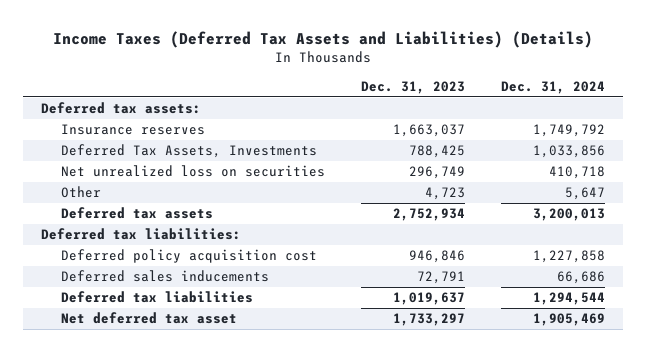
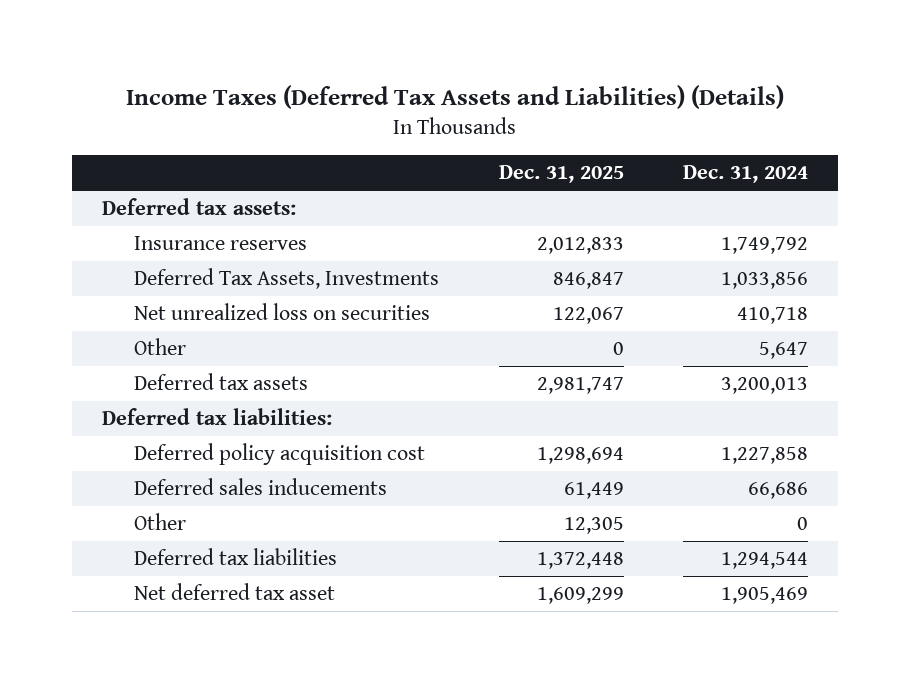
- | Dec. 31, 2023 | Dec. 31, 2024
+ | Dec. 31, 2025 | Dec. 31, 2024
+ Other | 12,305 | 0

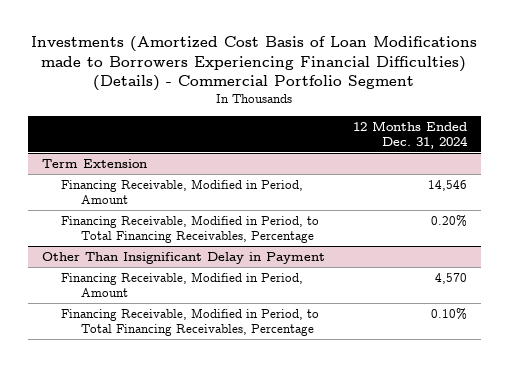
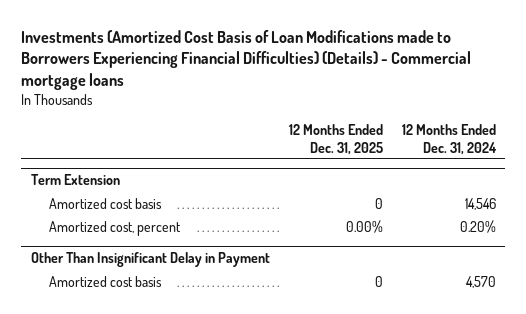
- Investments (Amortized Cost Basis of Loan Modifications made to Borrowers Experiencing Financial Difficulties) (Details) - Commercial Portfolio Segment
+ Investments (Amortized Cost Basis of Loan Modifications made to Borrowers Experiencing Financial Difficulties) (Details) - Commercial mortgage loans
- | 12 Months Ended Dec. 31, 2024
+ | 12 Months Ended Dec. 31, 2025 | 12 Months Ended Dec. 31, 2024
@ Term Extension
- Financing Receivable, Modified in Period, Amount | 14,546
- Financing Receivable, Modified in Period, to Total Financing Receivables, Percentage | 0.20%
+ Amortized cost basis | 0 | 14,546
+ Amortized cost, percent | 0.00% | 0.20%
@ Other Than Insignificant Delay in Payment
- Financing Receivable, Modified in Period, Amount | 4,570
- Financing Receivable, Modified in Period, to Total Financing Receivables, Percentage | 0.10%
+ Amortized cost basis | 0 | 4,570

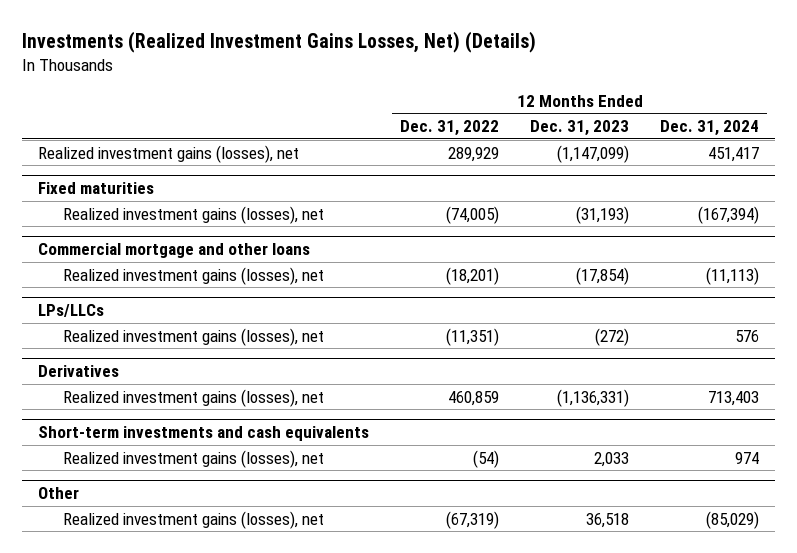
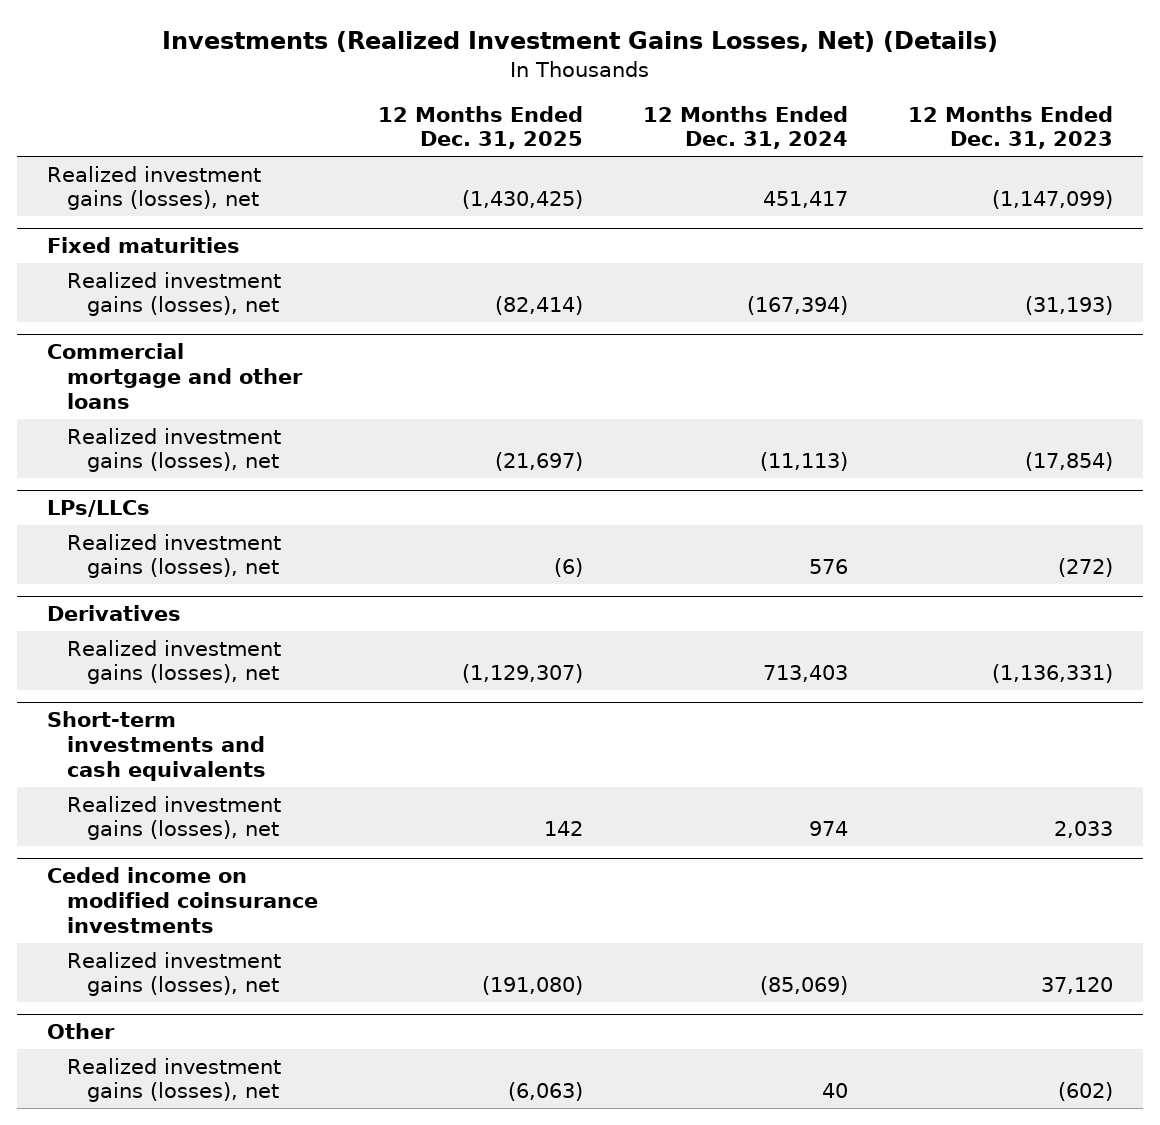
- | 12 Months Ended Dec. 31, 2022 | 12 Months Ended Dec. 31, 2023 | 12 Months Ended Dec. 31, 2024
+ | 12 Months Ended Dec. 31, 2025 | 12 Months Ended Dec. 31, 2024 | 12 Months Ended Dec. 31, 2023
+ Ceded income on modified coinsurance investments
+ Realized investment gains (losses), net | (191,080) | (85,069) | 37,120
@ Other
- Realized investment gains (losses), net | (67,319) | 36,518 | (85,029)
+ Realized investment gains (losses), net | (6,063) | 40 | (602)

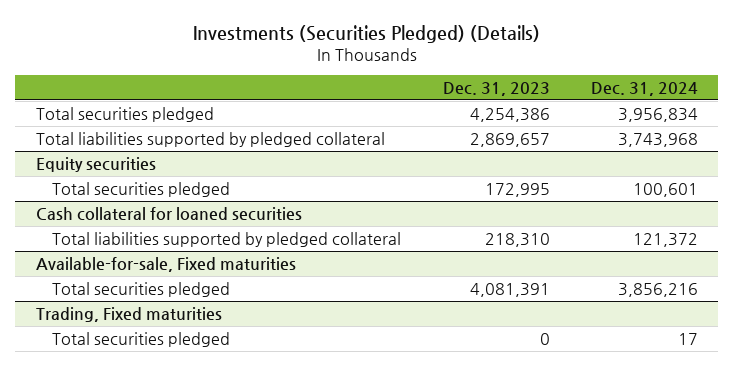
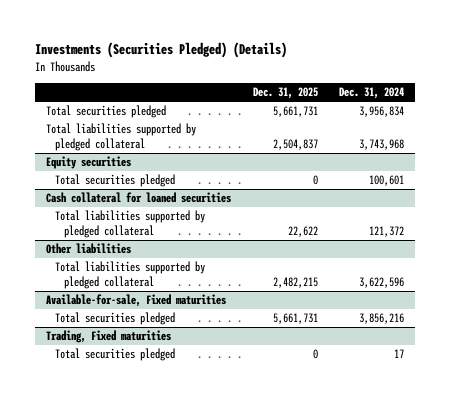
- | Dec. 31, 2023 | Dec. 31, 2024
+ | Dec. 31, 2025 | Dec. 31, 2024
+ Other liabilities
+ Total liabilities supported by pledged collateral | 2,482,215 | 3,622,596

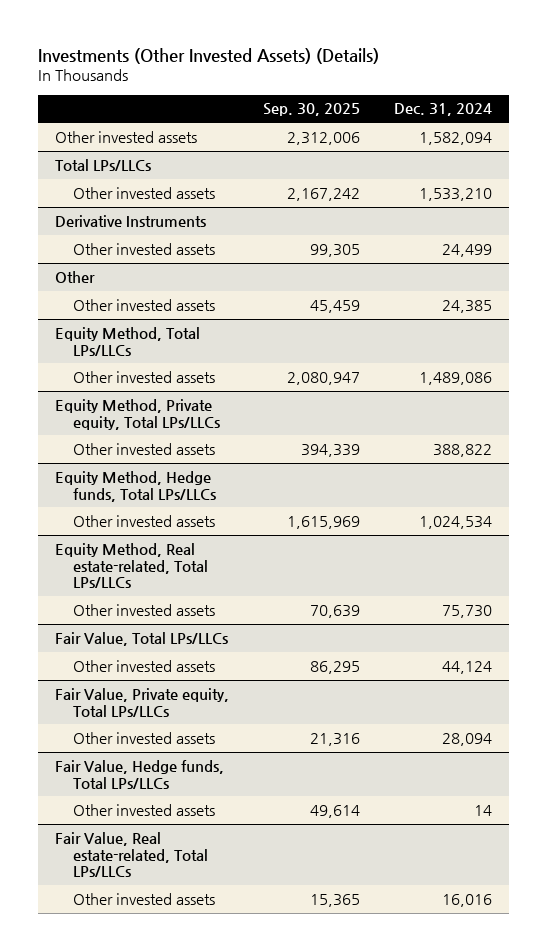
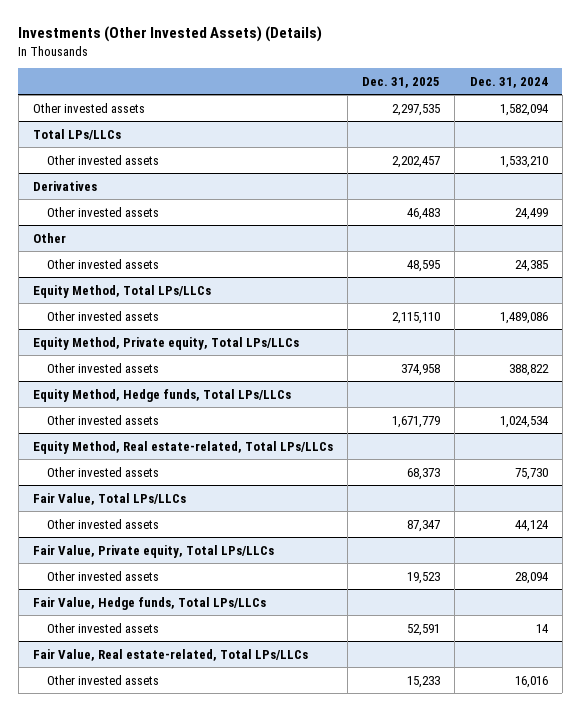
- | Sep. 30, 2025 | Dec. 31, 2024
+ | Dec. 31, 2025 | Dec. 31, 2024
- Derivative Instruments
+ Derivatives

